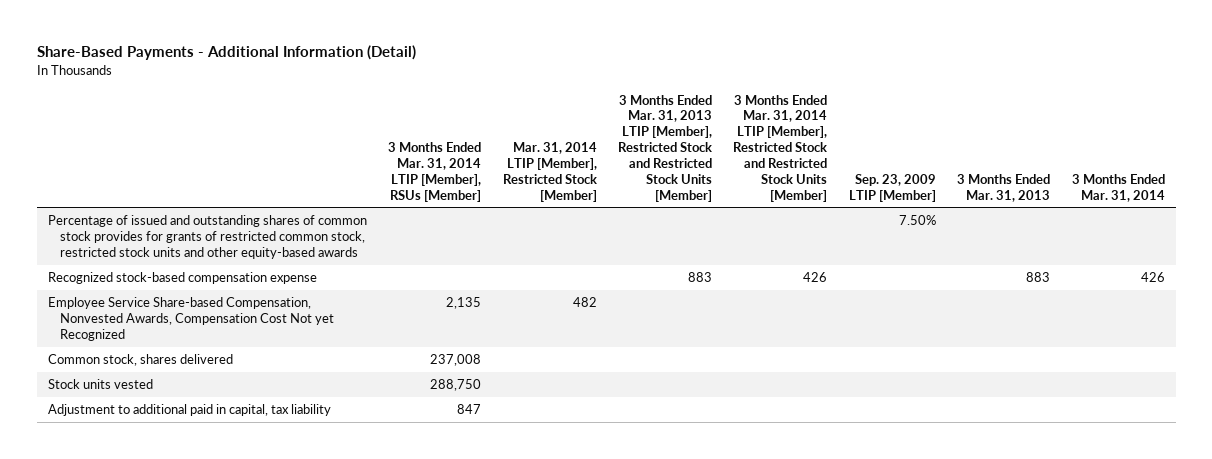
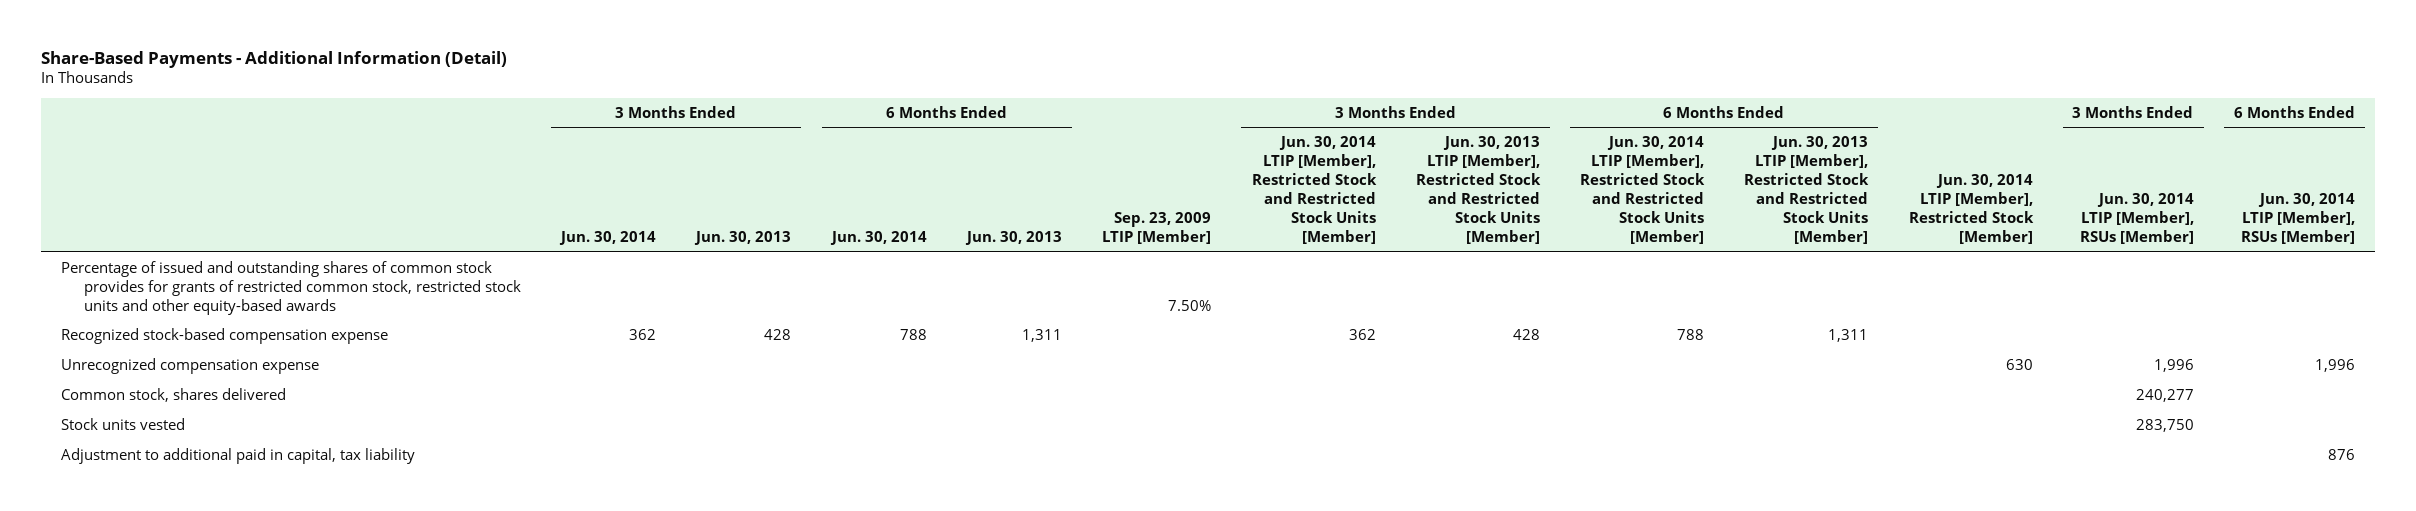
- | 3 Months Ended Mar. 31, 2014 LTIP [Member], RSUs [Member] | Mar. 31, 2014 LTIP [Member], Restricted Stock [Member] | 3 Months Ended Mar. 31, 2013 LTIP [Member], Restricted Stock and Restricted Stock Units [Member] | 3 Months Ended Mar. 31, 2014 LTIP [Member], Restricted Stock and Restricted Stock Units [Member] | Sep. 23, 2009 LTIP [Member] | 3 Months Ended Mar. 31, 2013 | 3 Months Ended Mar. 31, 2014
+ | 3 Months Ended Jun. 30, 2014 | 3 Months Ended Jun. 30, 2013 | 6 Months Ended Jun. 30, 2014 | 6 Months Ended Jun. 30, 2013 | Sep. 23, 2009 LTIP [Member] | 3 Months Ended Jun. 30, 2014 LTIP [Member], Restricted Stock and Restricted Stock Units [Member] | 3 Months Ended Jun. 30, 2013 LTIP [Member], Restricted Stock and Restricted Stock Units [Member] | 6 Months Ended Jun. 30, 2014 LTIP [Member], Restricted Stock and Restricted Stock Units [Member] | 6 Months Ended Jun. 30, 2013 LTIP [Member], Restricted Stock and Restricted Stock Units [Member] | Jun. 30, 2014 LTIP [Member], Restricted Stock [Member] | 3 Months Ended Jun. 30, 2014 LTIP [Member], RSUs [Member] | 6 Months Ended Jun. 30, 2014 LTIP [Member], RSUs [Member]
- Employee Service Share-based Compensation, Nonvested Awards, Compensation Cost Not yet Recognized | 2,135 | 482 | | | | |
+ Unrecognized compensation expense | | | | | | | | | | 630 | 1,996 | 1,996

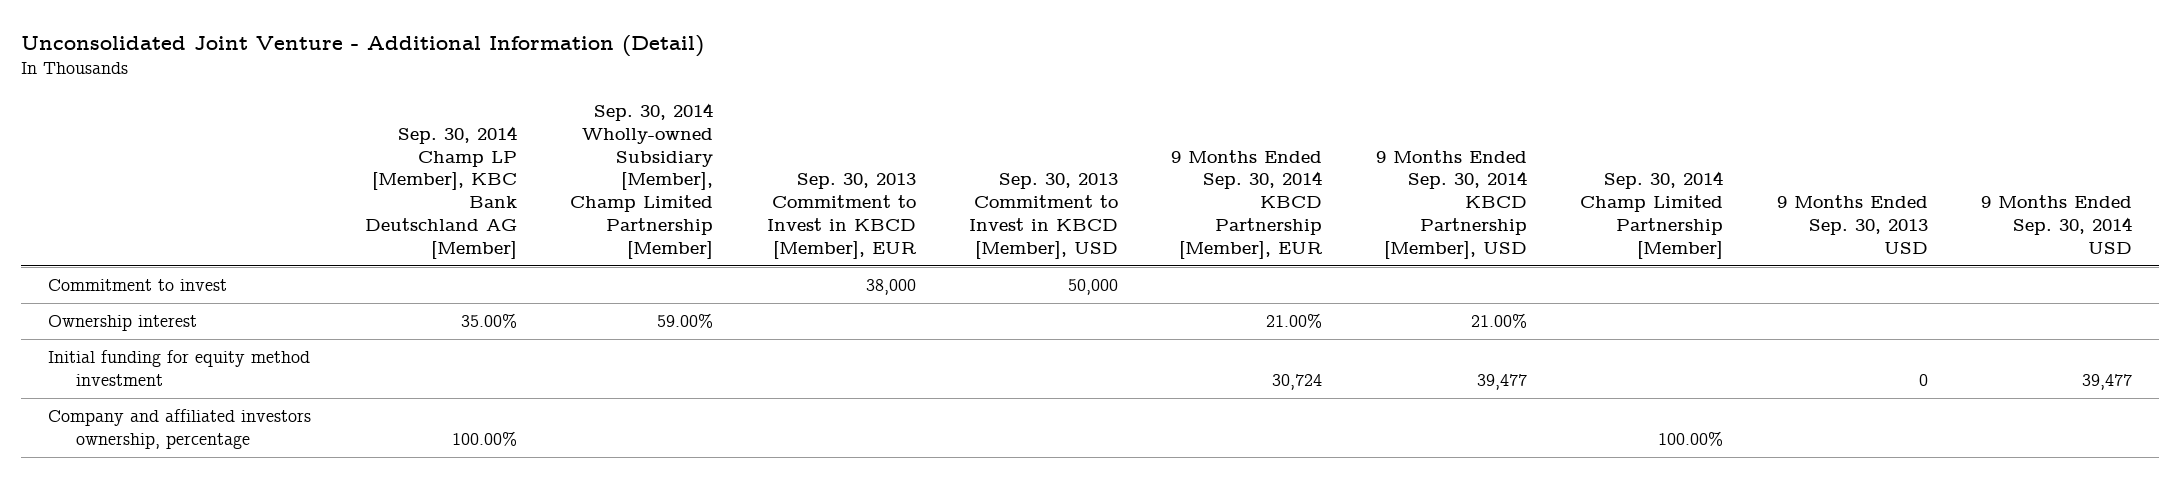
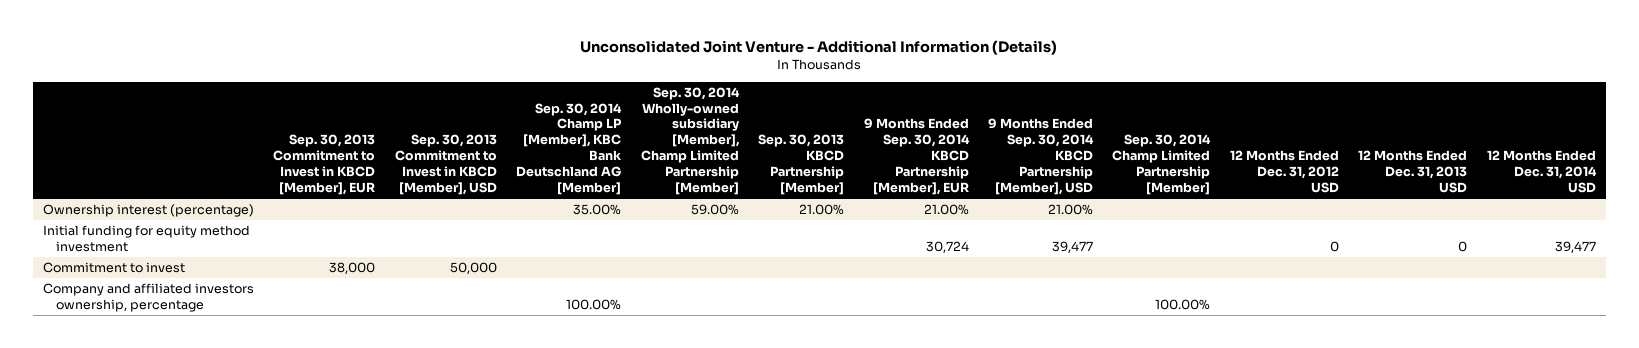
- Unconsolidated Joint Venture - Additional Information (Detail)
+ Unconsolidated Joint Venture - Additional Information (Details)
- | Sep. 30, 2014 Champ LP [Member], KBC Bank Deutschland AG [Member] | Sep. 30, 2014 Wholly-owned Subsidiary [Member], Champ Limited Partnership [Member] | Sep. 30, 2013 Commitment to Invest in KBCD [Member], EUR | Sep. 30, 2013 Commitment to Invest in KBCD [Member], USD | 9 Months Ended Sep. 30, 2014 KBCD Partnership [Member], EUR | 9 Months Ended Sep. 30, 2014 KBCD Partnership [Member], USD | Sep. 30, 2014 Champ Limited Partnership [Member] | 9 Months Ended Sep. 30, 2013 USD | 9 Months Ended Sep. 30, 2014 USD
+ | Sep. 30, 2013 Commitment to Invest in KBCD [Member], EUR | Sep. 30, 2013 Commitment to Invest in KBCD [Member], USD | Sep. 30, 2014 Champ LP [Member], KBC Bank Deutschland AG [Member] | Sep. 30, 2014 Wholly-owned subsidiary [Member], Champ Limited Partnership [Member] | Sep. 30, 2013 KBCD Partnership [Member] | 9 Months Ended Sep. 30, 2014 KBCD Partnership [Member], EUR | 9 Months Ended Sep. 30, 2014 KBCD Partnership [Member], USD | Sep. 30, 2014 Champ Limited Partnership [Member] | 12 Months Ended Dec. 31, 2012 USD | 12 Months Ended Dec. 31, 2013 USD | 12 Months Ended Dec. 31, 2014 USD
- Ownership interest | 35.00% | 59.00% | | | 21.00% | 21.00% | | |
+ Ownership interest (percentage) | | | 35.00% | 59.00% | 21.00% | 21.00% | 21.00% | | | |
moved down: Commitment to invest | 38,000 | 50,000 | | | | | | | | |

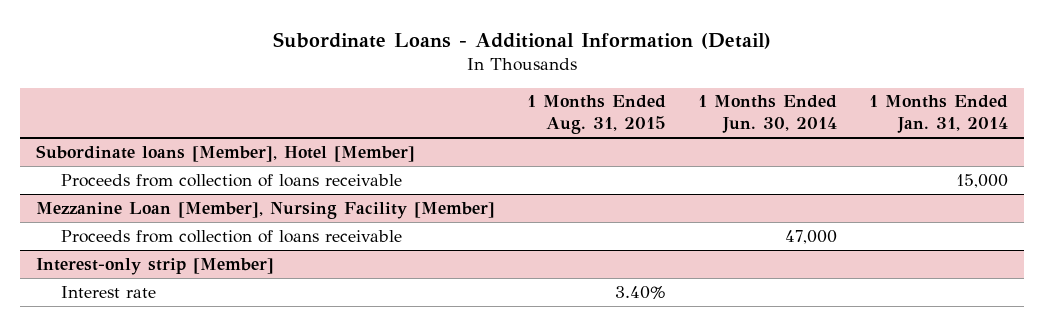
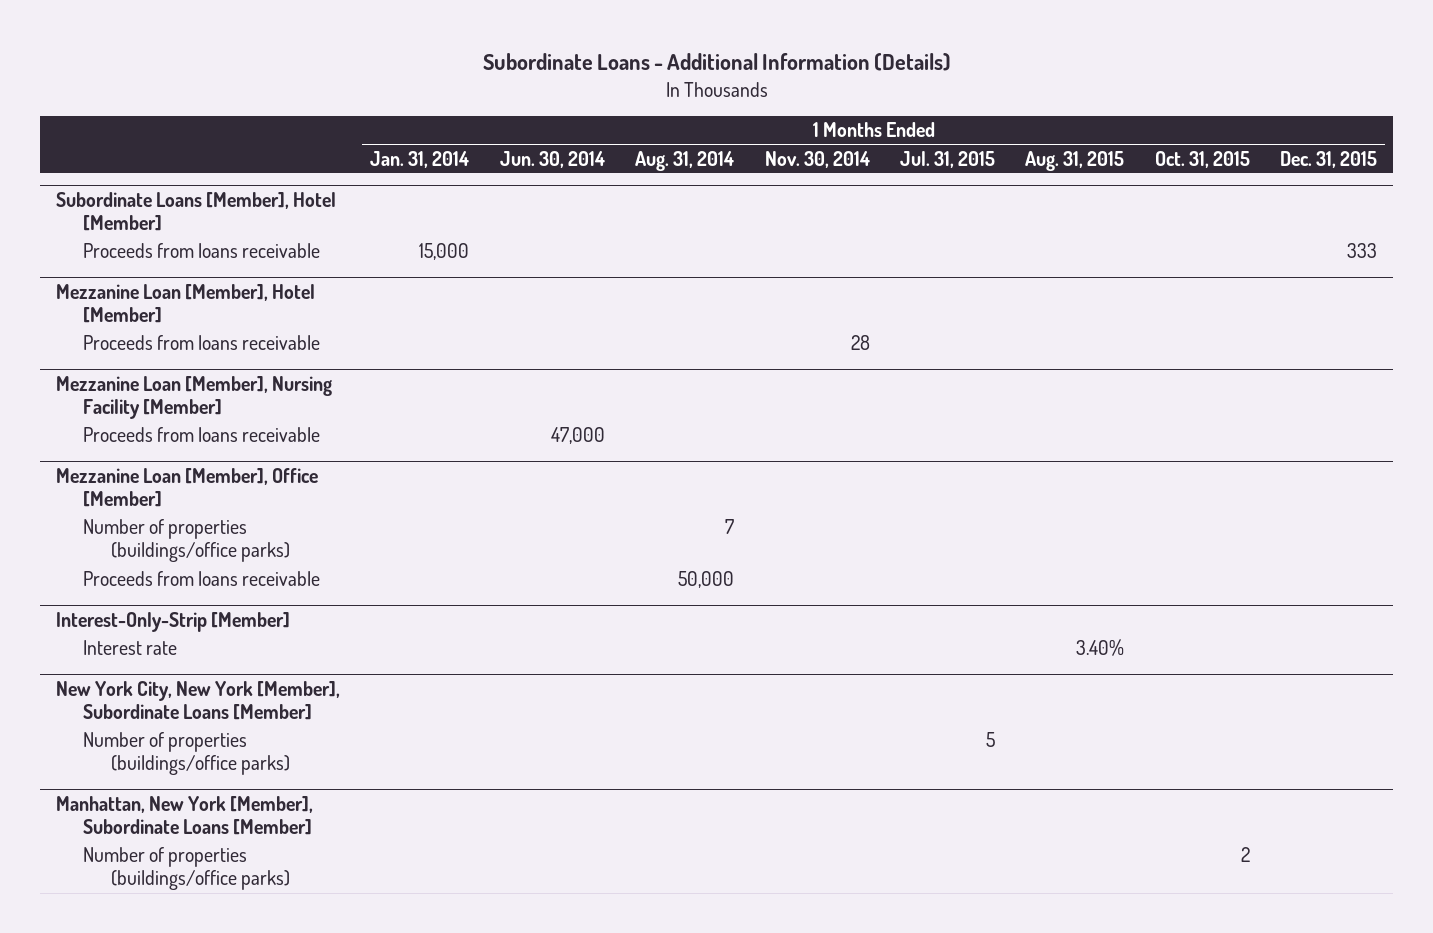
- Subordinate Loans - Additional Information (Detail)
+ Subordinate Loans - Additional Information (Details)
- | 1 Months Ended Aug. 31, 2015 | 1 Months Ended Jun. 30, 2014 | 1 Months Ended Jan. 31, 2014
+ | 1 Months Ended Jan. 31, 2014 | 1 Months Ended Jun. 30, 2014 | 1 Months Ended Aug. 31, 2014 | 1 Months Ended Nov. 30, 2014 | 1 Months Ended Jul. 31, 2015 | 1 Months Ended Aug. 31, 2015 | 1 Months Ended Oct. 31, 2015 | 1 Months Ended Dec. 31, 2015
- Subordinate loans [Member], Hotel [Member]
- Proceeds from collection of loans receivable | | | 15,000
+ Subordinate Loans [Member], Hotel [Member]
+ Proceeds from loans receivable | 15,000 | | | | | | | 333
+ Mezzanine Loan [Member], Hotel [Member]
+ Proceeds from loans receivable | | | | 28 | | | |
@ Mezzanine Loan [Member], Nursing Facility [Member]
- Proceeds from collection of loans receivable | | 47,000 |
- Interest-only strip [Member]
@ Mezzanine Loan [Member], Nursing Facility [Member]
+ Proceeds from loans receivable | | 47,000 | | | | | |
+ Mezzanine Loan [Member], Office [Member]
+ Number of properties (buildings/office parks) | | | 7 | | | | |
+ Proceeds from loans receivable | | | 50,000 | | | | |
+ Interest-Only-Strip [Member]
+ New York City, New York [Member], Subordinate Loans [Member]
+ Number of properties (buildings/office parks) | | | | | 5 | | |
+ Manhattan, New York [Member], Subordinate Loans [Member]
+ Number of properties (buildings/office parks) | | | | | | | 2 |

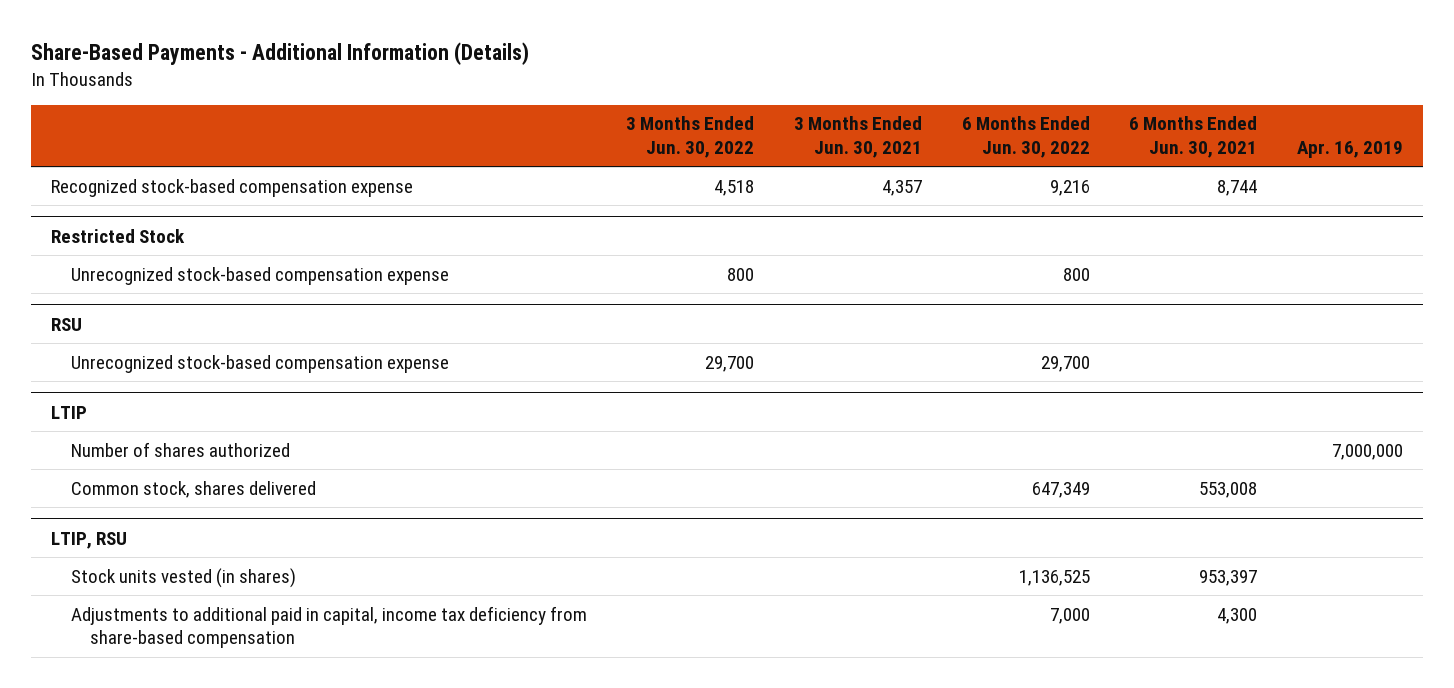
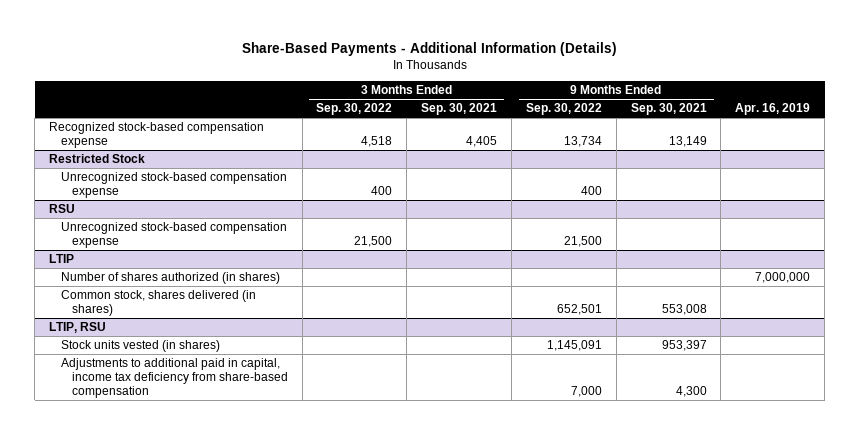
- | 3 Months Ended Jun. 30, 2022 | 3 Months Ended Jun. 30, 2021 | 6 Months Ended Jun. 30, 2022 | 6 Months Ended Jun. 30, 2021 | Apr. 16, 2019
+ | 3 Months Ended Sep. 30, 2022 | 3 Months Ended Sep. 30, 2021 | 9 Months Ended Sep. 30, 2022 | 9 Months Ended Sep. 30, 2021 | Apr. 16, 2019
@ LTIP
- Number of shares authorized | | | | | 7,000,000
- Common stock, shares delivered | | | 647,349 | 553,008 |
+ Number of shares authorized (in shares) | | | | | 7,000,000
+ Common stock, shares delivered (in shares) | | | 652,501 | 553,008 |

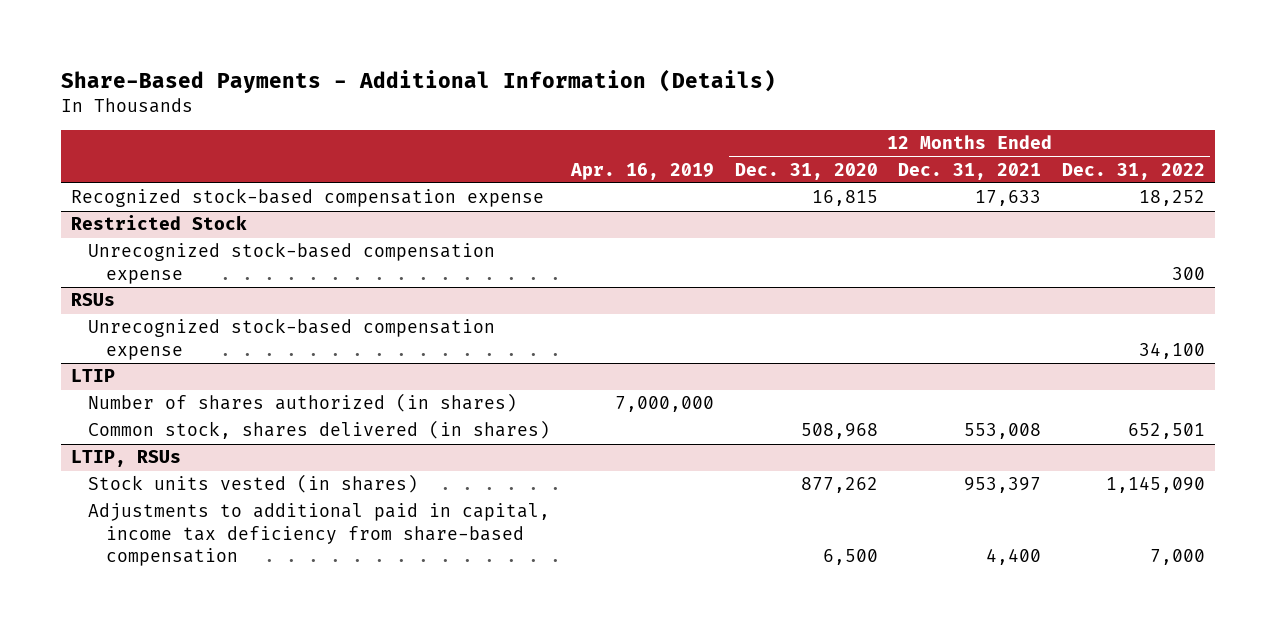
- | 3 Months Ended Sep. 30, 2022 | 3 Months Ended Sep. 30, 2021 | 9 Months Ended Sep. 30, 2022 | 9 Months Ended Sep. 30, 2021 | Apr. 16, 2019
+ | Apr. 16, 2019 | 12 Months Ended Dec. 31, 2020 | 12 Months Ended Dec. 31, 2021 | 12 Months Ended Dec. 31, 2022
- RSU
+ RSUs
- LTIP, RSU
+ LTIP, RSUs

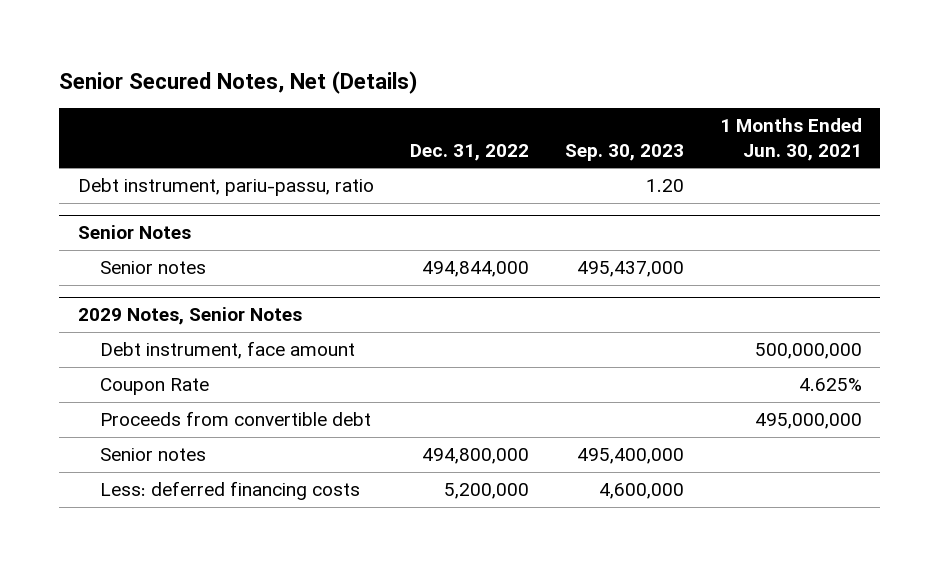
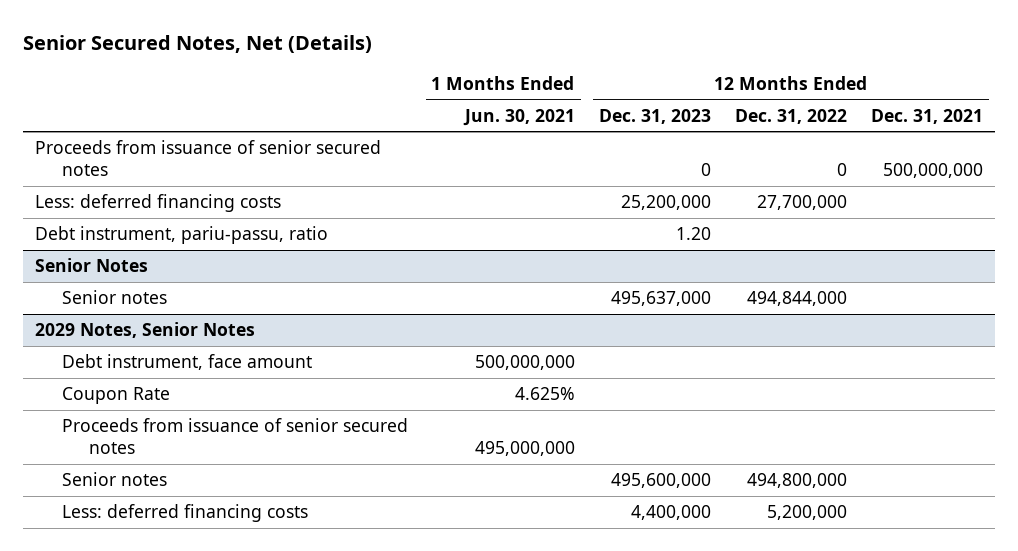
- | Dec. 31, 2022 | Sep. 30, 2023 | 1 Months Ended Jun. 30, 2021
+ | 1 Months Ended Jun. 30, 2021 | 12 Months Ended Dec. 31, 2023 | 12 Months Ended Dec. 31, 2022 | 12 Months Ended Dec. 31, 2021
+ Proceeds from issuance of senior secured notes | | 0 | 0 | 500,000,000
+ Less: deferred financing costs | | 25,200,000 | 27,700,000 |
@ 2029 Notes, Senior Notes
- Proceeds from convertible debt | | | 495,000,000
+ Proceeds from issuance of senior secured notes | 495,000,000 | | |

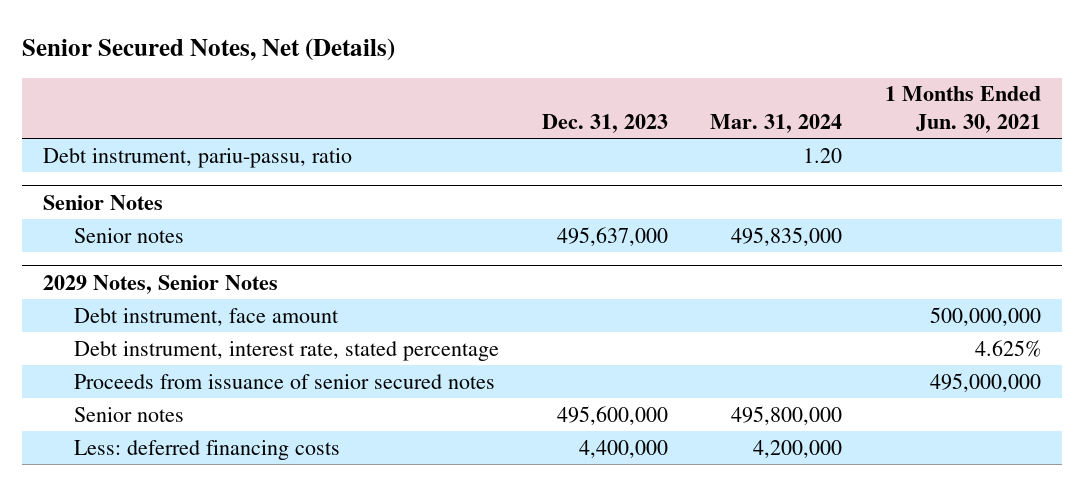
- | 1 Months Ended Jun. 30, 2021 | 12 Months Ended Dec. 31, 2023 | 12 Months Ended Dec. 31, 2022 | 12 Months Ended Dec. 31, 2021
+ | Dec. 31, 2023 | Mar. 31, 2024 | 1 Months Ended Jun. 30, 2021
- Proceeds from issuance of senior secured notes | | 0 | 0 | 500,000,000
- Less: deferred financing costs | | 25,200,000 | 27,700,000 |
@ 2029 Notes, Senior Notes
- Coupon Rate | 4.625% | | |
+ Debt instrument, interest rate, stated percentage | | | 4.625%

